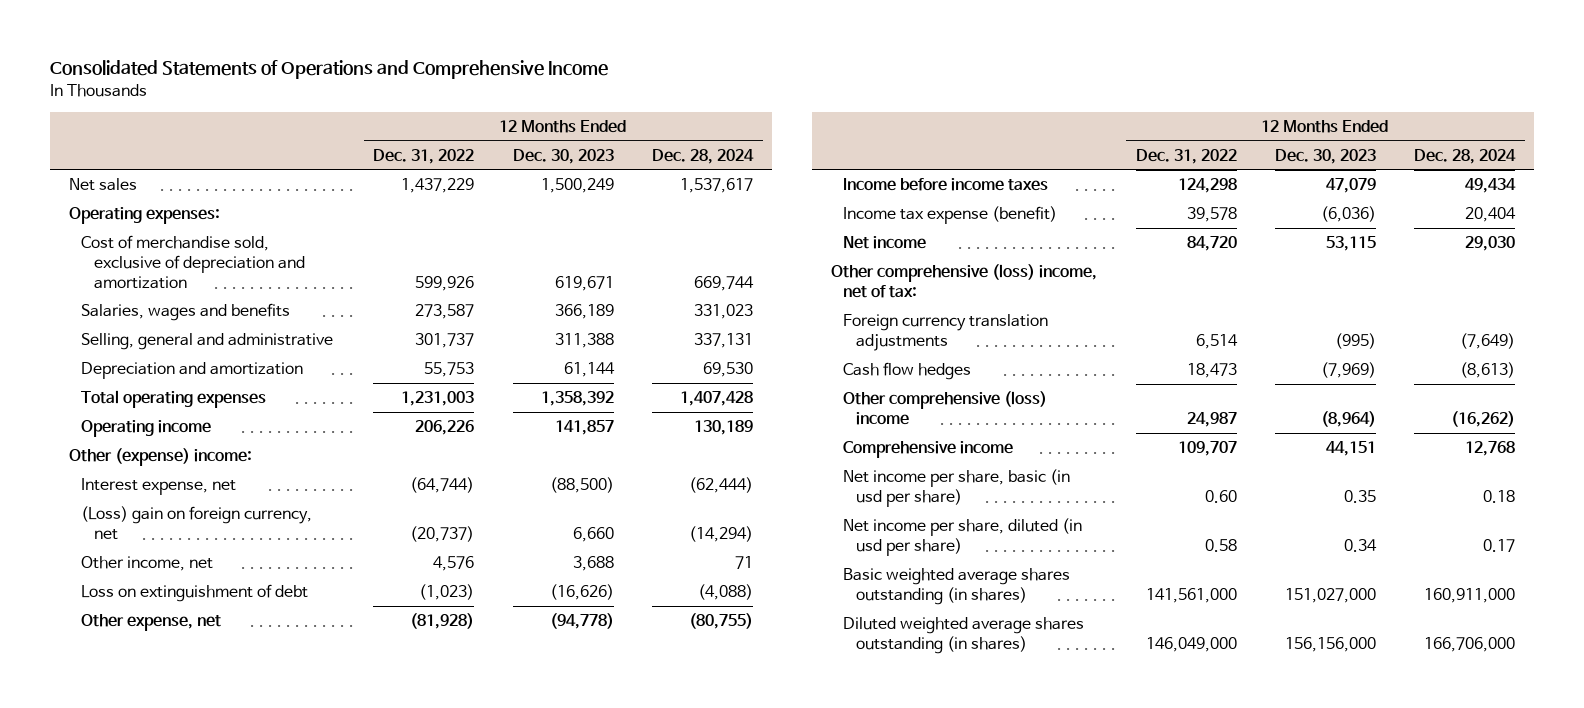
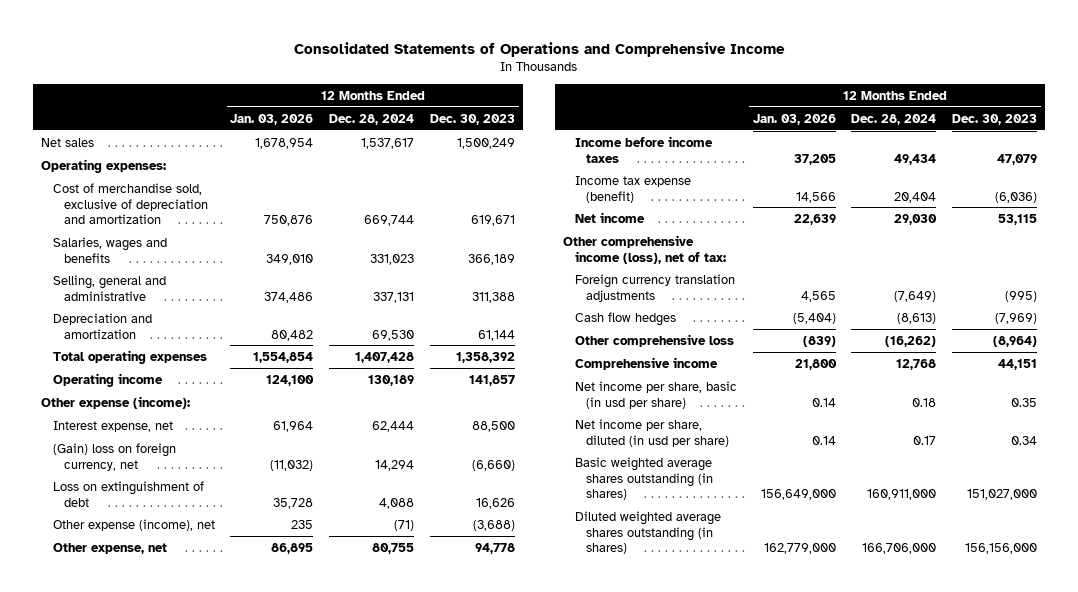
- | 12 Months Ended Dec. 31, 2022 | 12 Months Ended Dec. 30, 2023 | 12 Months Ended Dec. 28, 2024
+ | 12 Months Ended Jan. 03, 2026 | 12 Months Ended Dec. 28, 2024 | 12 Months Ended Dec. 30, 2023
- Other (expense) income:
- Interest expense, net | (64,744) | (88,500) | (62,444)
- (Loss) gain on foreign currency, net | (20,737) | 6,660 | (14,294)
- Other income, net | 4,576 | 3,688 | 71
- Loss on extinguishment of debt | (1,023) | (16,626) | (4,088)
- Other expense, net | (81,928) | (94,778) | (80,755)
+ Other expense (income):
+ Interest expense, net | 61,964 | 62,444 | 88,500
+ (Gain) loss on foreign currency, net | (11,032) | 14,294 | (6,660)
+ Loss on extinguishment of debt | 35,728 | 4,088 | 16,626
+ Other expense (income), net | 235 | (71) | (3,688)
+ Other expense, net | 86,895 | 80,755 | 94,778
- Other comprehensive (loss) income, net of tax:
+ Other comprehensive income (loss), net of tax:
- Other comprehensive (loss) income | 24,987 | (8,964) | (16,262)
+ Other comprehensive loss | (839) | (16,262) | (8,964)

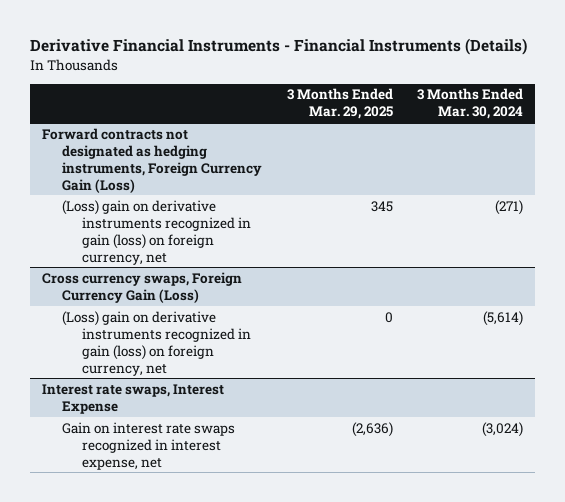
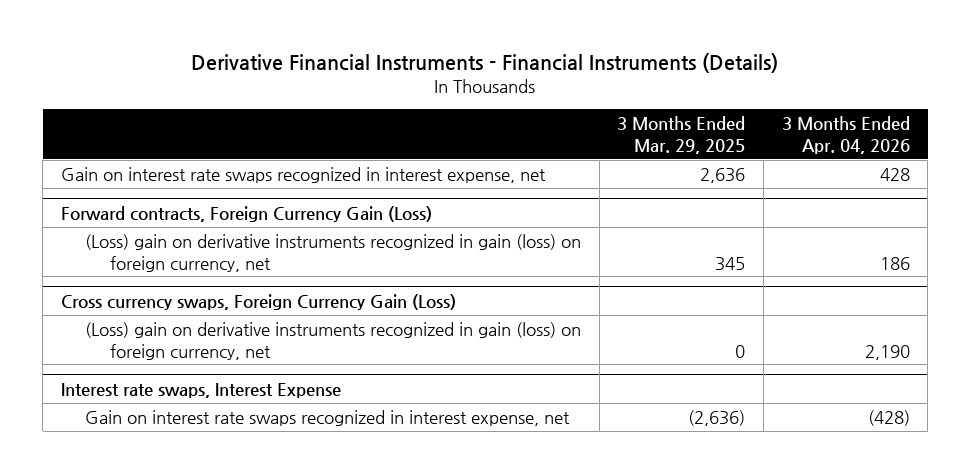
- | 3 Months Ended Mar. 29, 2025 | 3 Months Ended Mar. 30, 2024
+ | 3 Months Ended Mar. 29, 2025 | 3 Months Ended Apr. 04, 2026
- Forward contracts not designated as hedging instruments, Foreign Currency Gain (Loss)
+ Gain on interest rate swaps recognized in interest expense, net | 2,636 | 428
+ Forward contracts, Foreign Currency Gain (Loss)

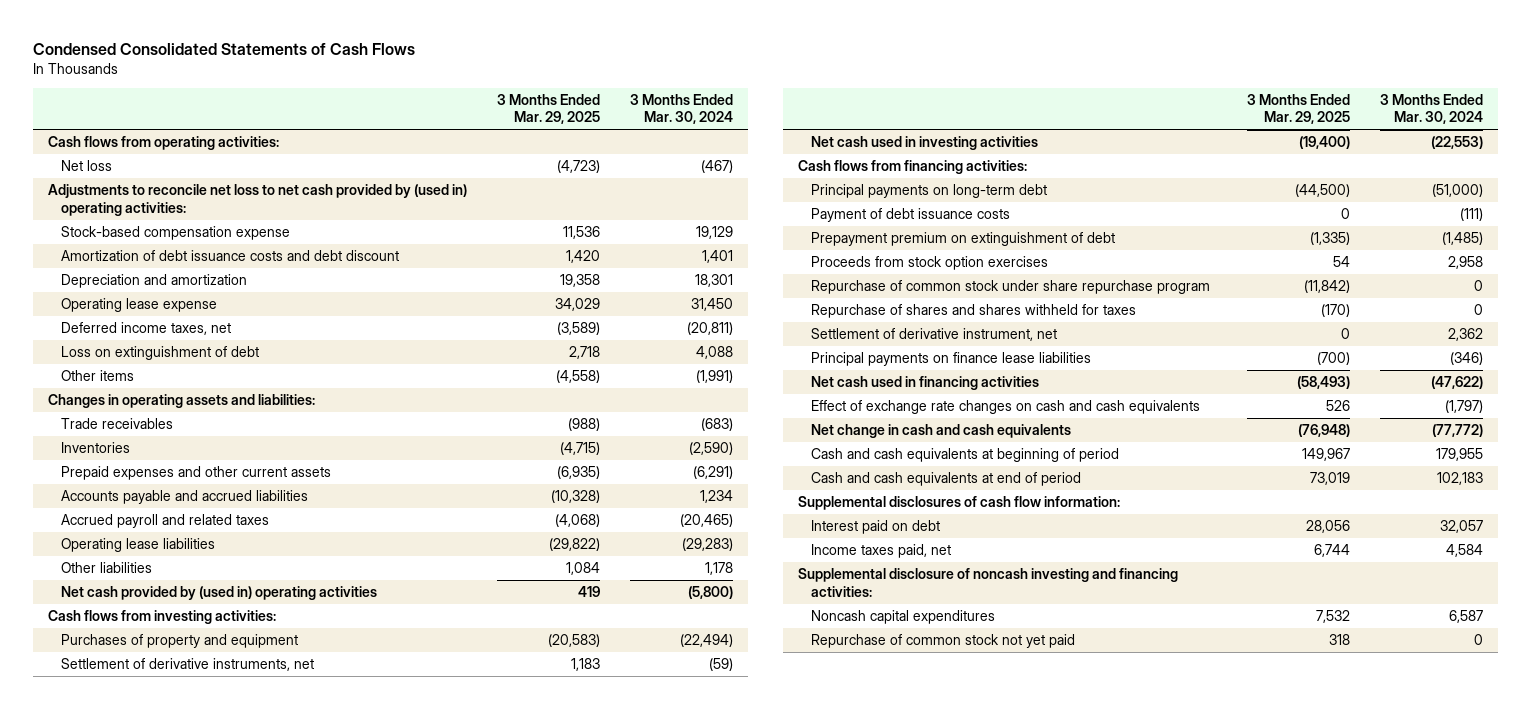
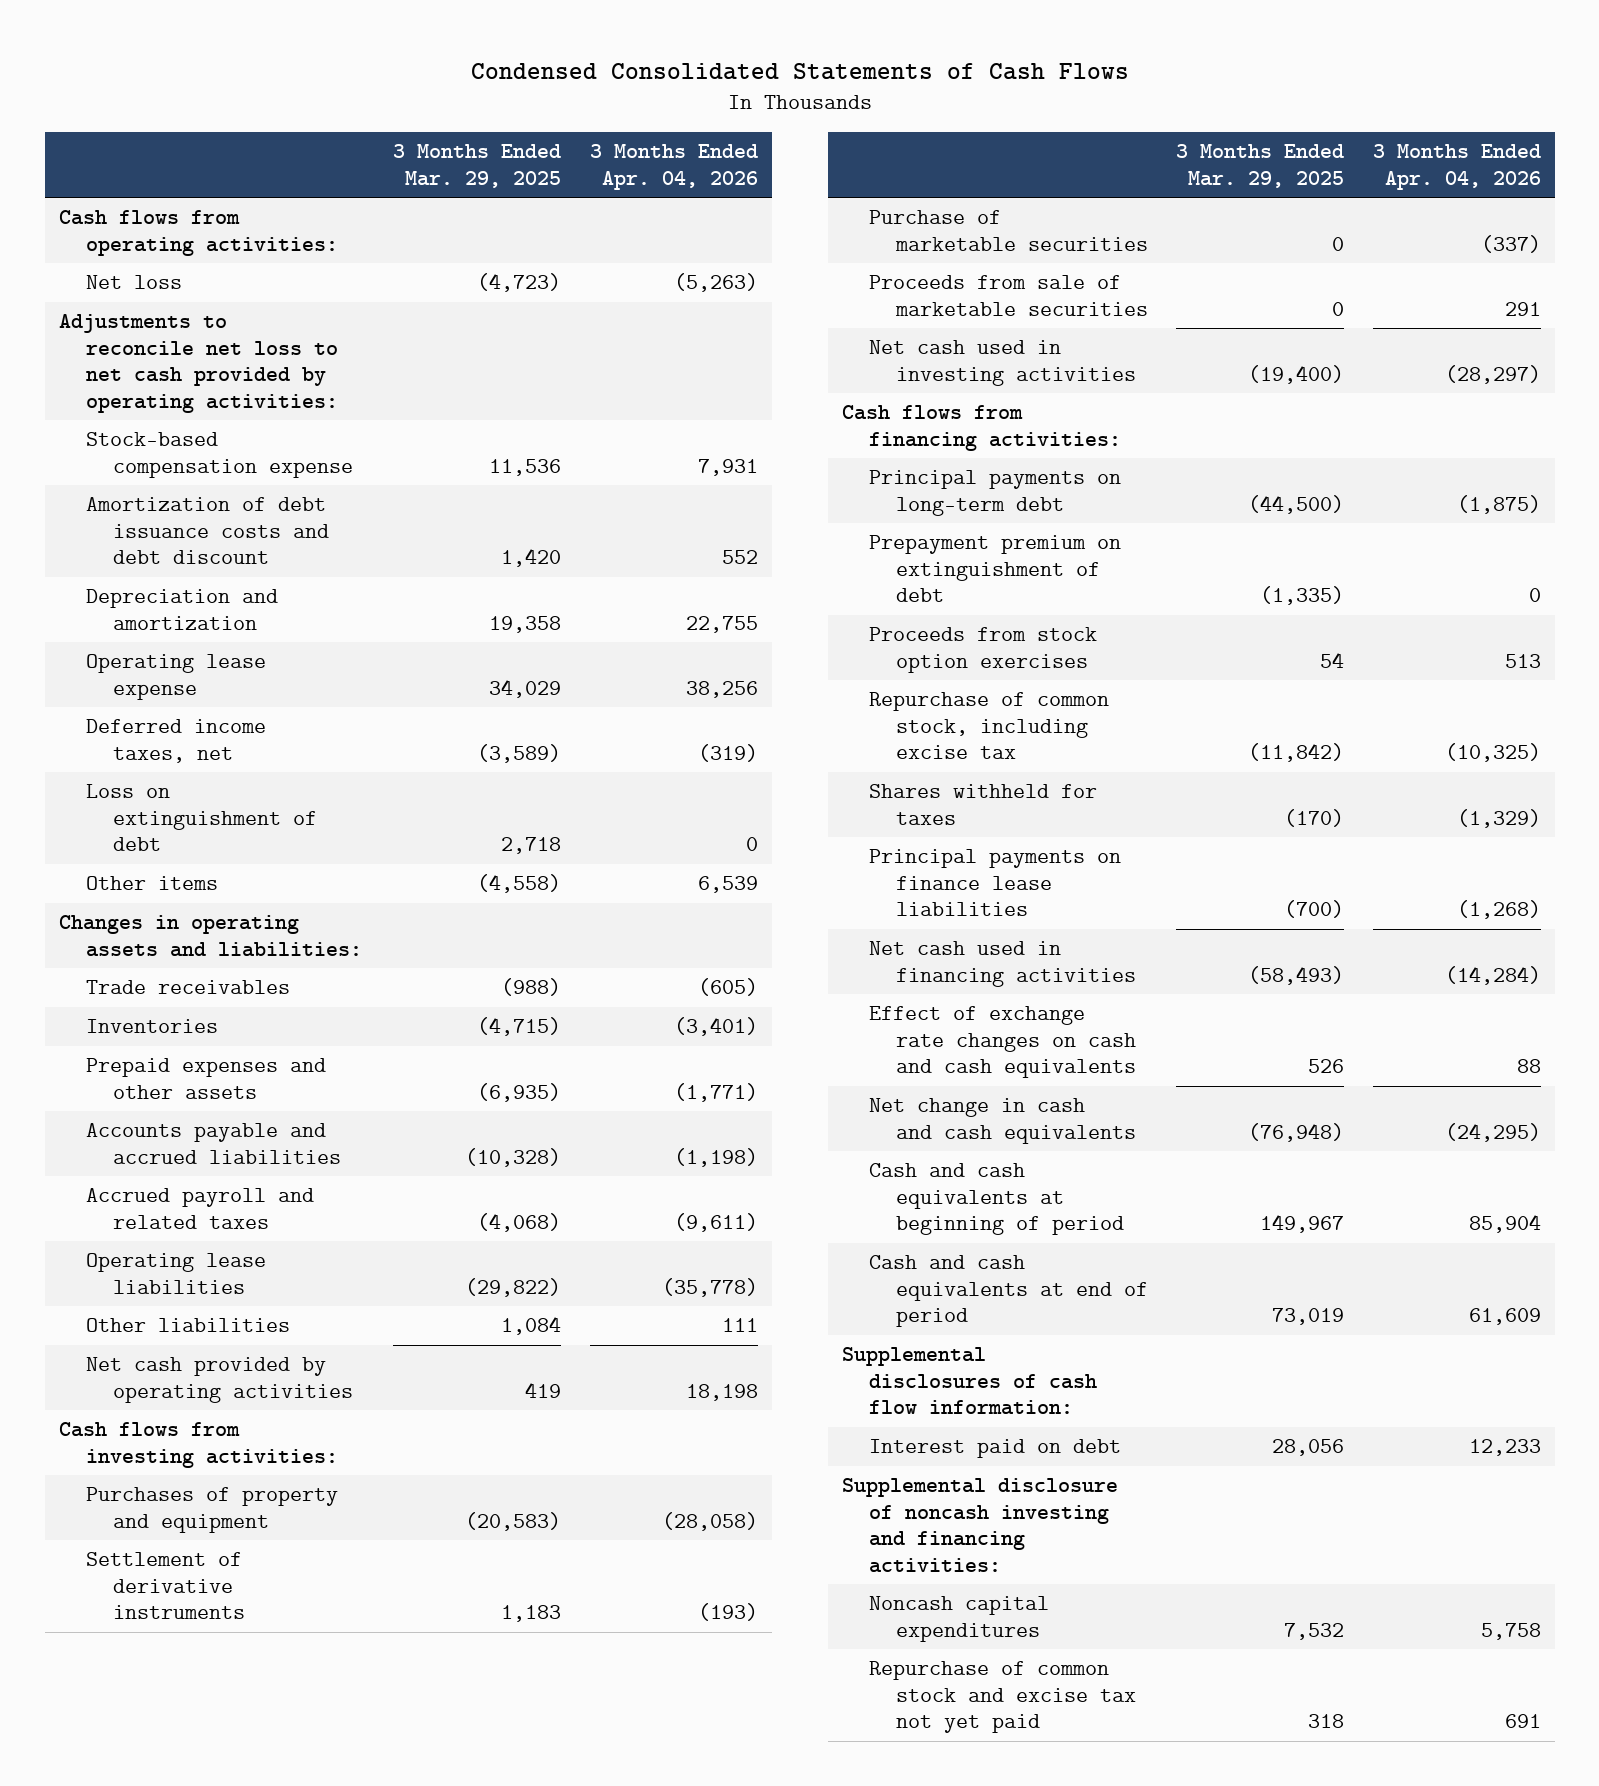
- | 3 Months Ended Mar. 29, 2025 | 3 Months Ended Mar. 30, 2024
+ | 3 Months Ended Mar. 29, 2025 | 3 Months Ended Apr. 04, 2026
- Adjustments to reconcile net loss to net cash provided by (used in) operating activities:
+ Adjustments to reconcile net loss to net cash provided by operating activities:
- Prepaid expenses and other current assets | (6,935) | (6,291)
+ Prepaid expenses and other assets | (6,935) | (1,771)
- Net cash provided by (used in) operating activities | 419 | (5,800)
+ Net cash provided by operating activities | 419 | 18,198
- Settlement of derivative instruments, net | 1,183 | (59)
+ Settlement of derivative instruments | 1,183 | (193)
+ Purchase of marketable securities | 0 | (337)
+ Proceeds from sale of marketable securities | 0 | 291
- Payment of debt issuance costs | 0 | (111)
- Repurchase of common stock under share repurchase program | (11,842) | 0
- Repurchase of shares and shares withheld for taxes | (170) | 0
- Settlement of derivative instrument, net | 0 | 2,362
+ Repurchase of common stock, including excise tax | (11,842) | (10,325)
+ Shares withheld for taxes | (170) | (1,329)
- Income taxes paid, net | 6,744 | 4,584
- Repurchase of common stock not yet paid | 318 | 0
+ Repurchase of common stock and excise tax not yet paid | 318 | 691

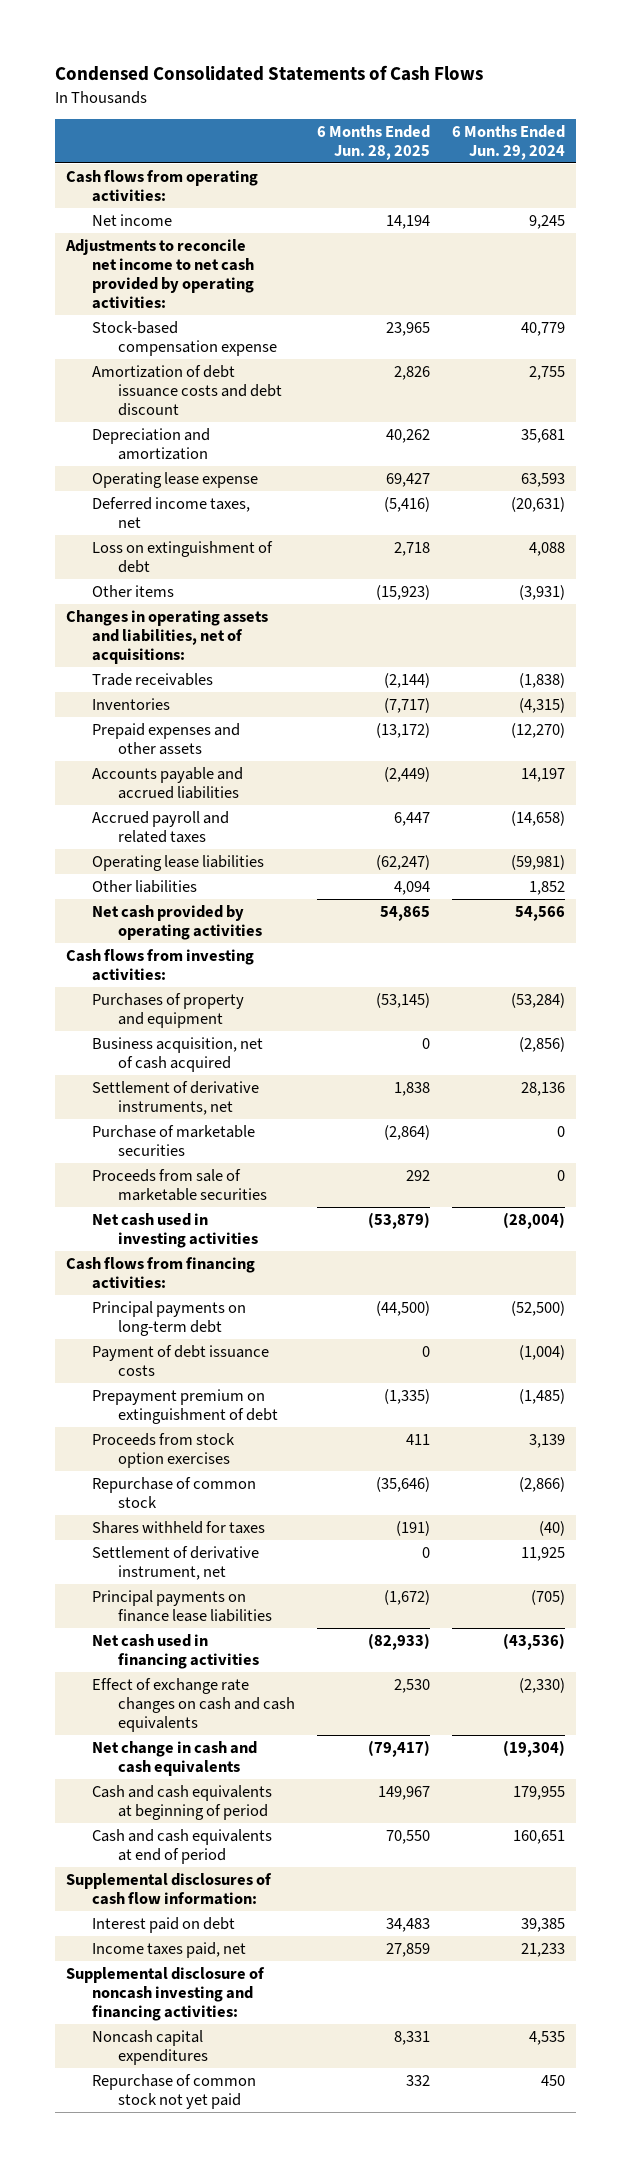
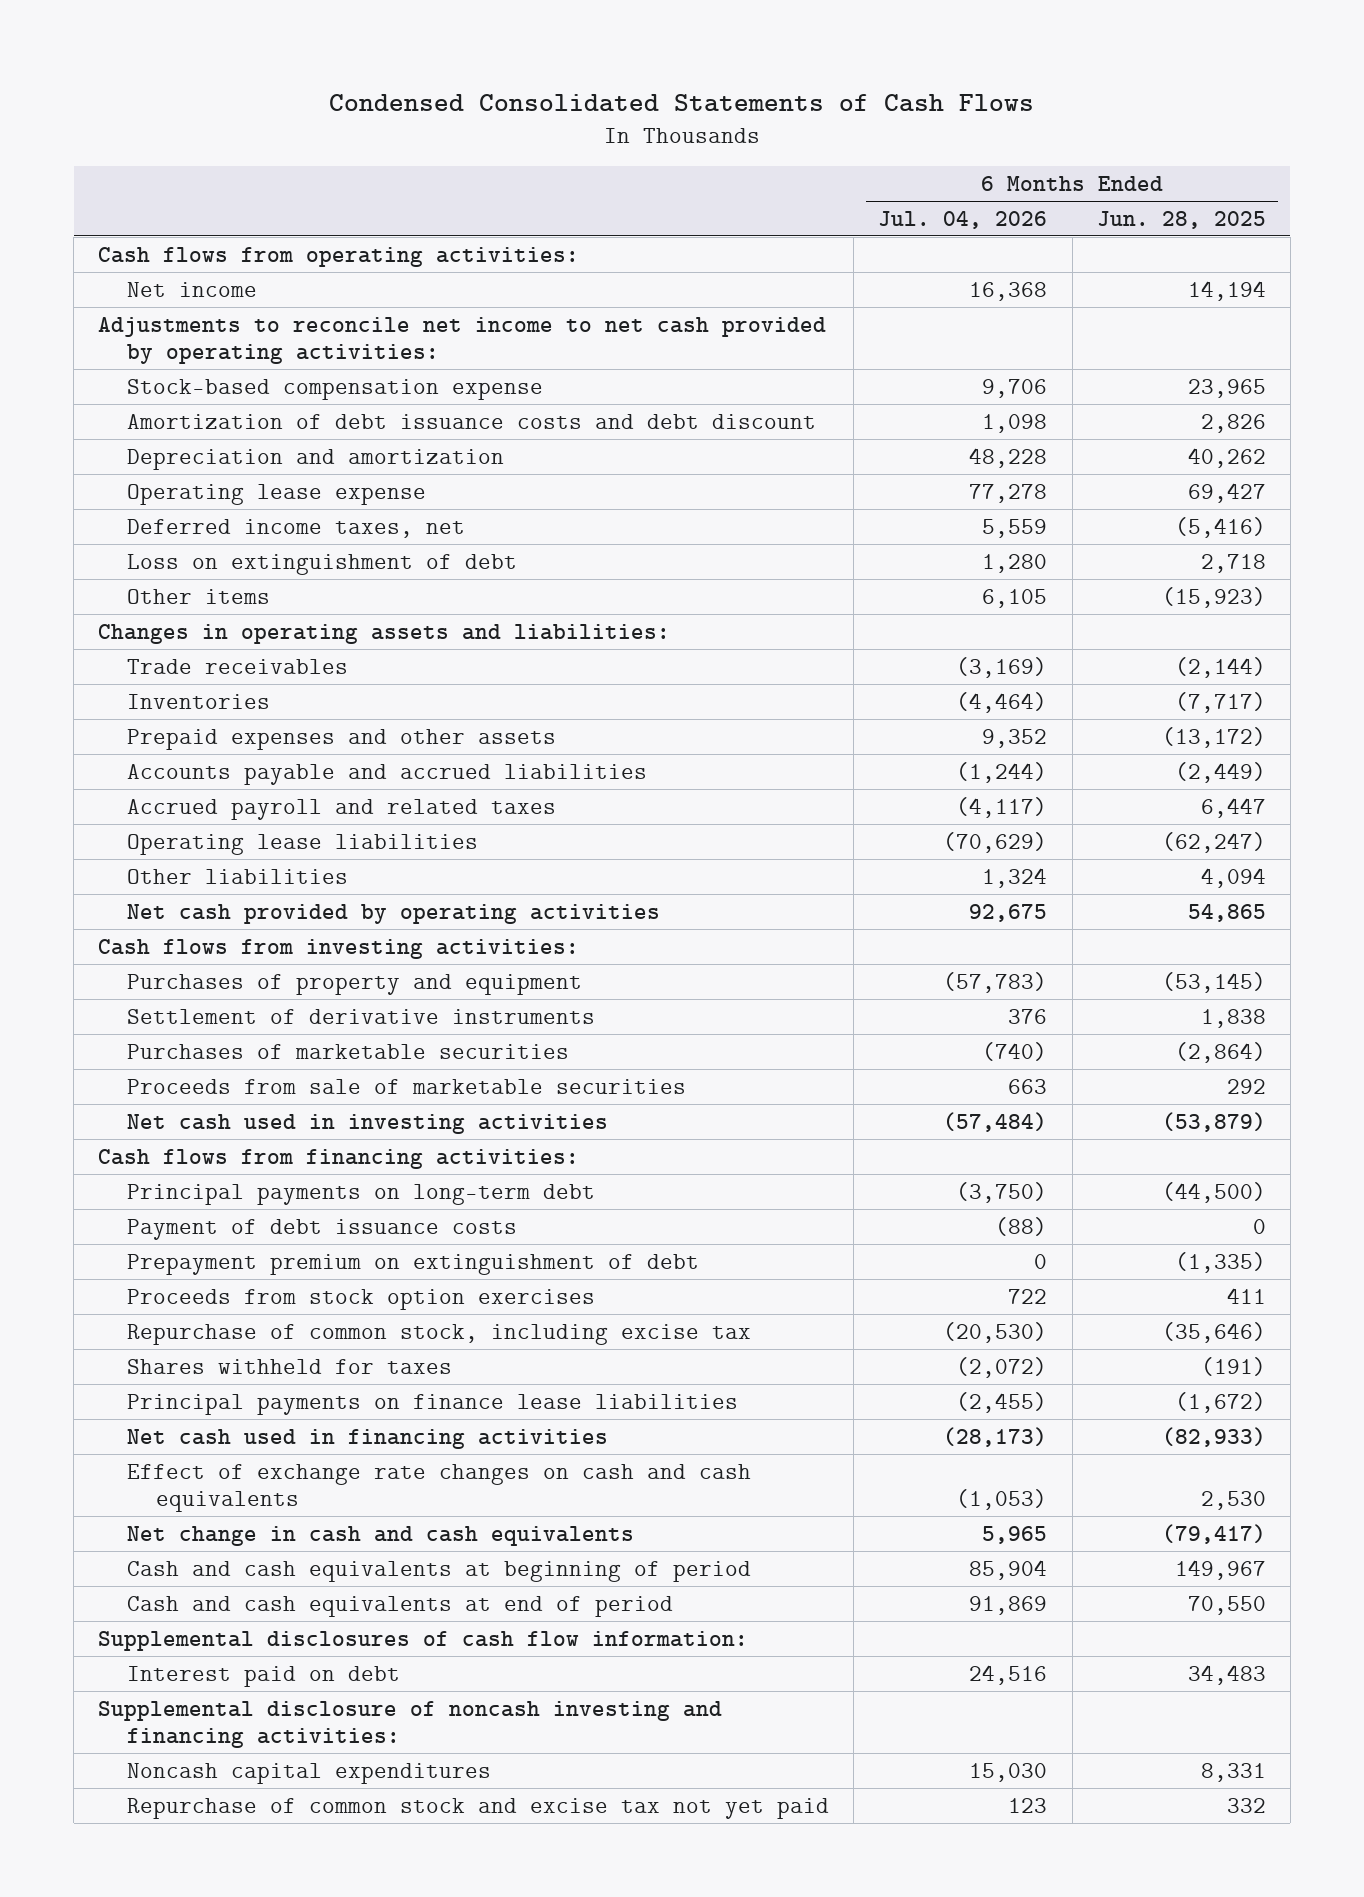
- | 6 Months Ended Jun. 28, 2025 | 6 Months Ended Jun. 29, 2024
+ | 6 Months Ended Jul. 04, 2026 | 6 Months Ended Jun. 28, 2025
- Changes in operating assets and liabilities, net of acquisitions:
+ Changes in operating assets and liabilities:
- Business acquisition, net of cash acquired | 0 | (2,856)
- Settlement of derivative instruments, net | 1,838 | 28,136
- Purchase of marketable securities | (2,864) | 0
+ Settlement of derivative instruments | 376 | 1,838
+ Purchases of marketable securities | (740) | (2,864)
- Repurchase of common stock | (35,646) | (2,866)
+ Repurchase of common stock, including excise tax | (20,530) | (35,646)
- Settlement of derivative instrument, net | 0 | 11,925
- Income taxes paid, net | 27,859 | 21,233
- Repurchase of common stock not yet paid | 332 | 450
+ Repurchase of common stock and excise tax not yet paid | 123 | 332

